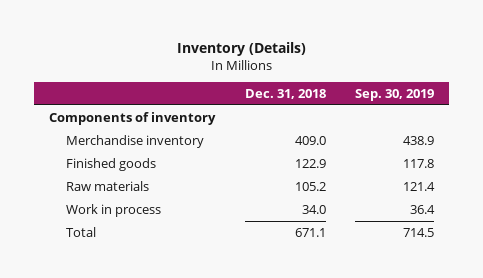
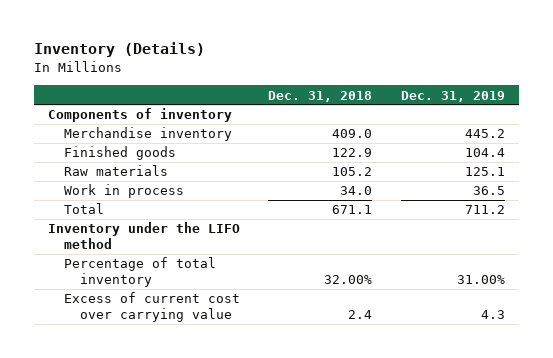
- | Dec. 31, 2018 | Sep. 30, 2019
+ | Dec. 31, 2018 | Dec. 31, 2019
+ Inventory under the LIFO method
+ Percentage of total inventory | 32.00% | 31.00%
+ Excess of current cost over carrying value | 2.4 | 4.3

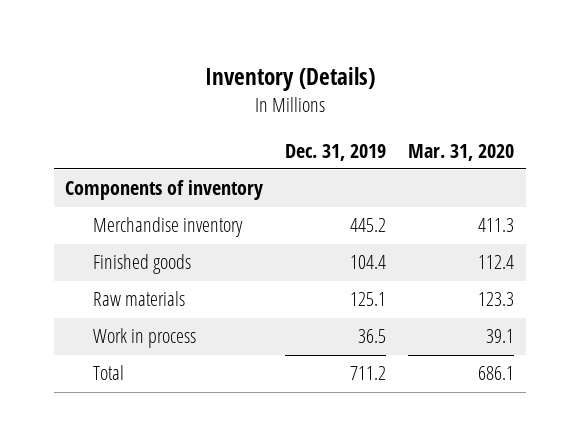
- | Dec. 31, 2018 | Dec. 31, 2019
+ | Dec. 31, 2019 | Mar. 31, 2020
- Inventory under the LIFO method
- Percentage of total inventory | 32.00% | 31.00%
- Excess of current cost over carrying value | 2.4 | 4.3

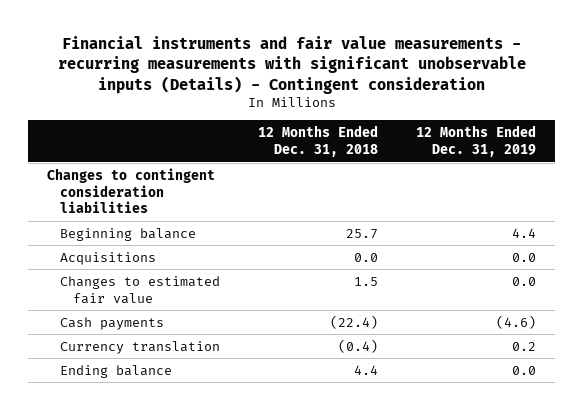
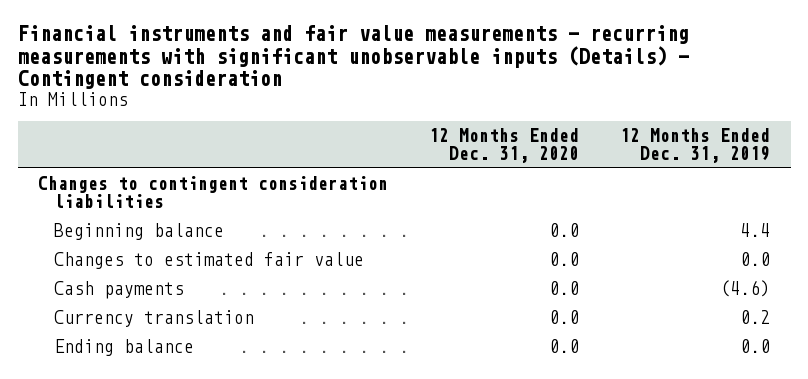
- | 12 Months Ended Dec. 31, 2018 | 12 Months Ended Dec. 31, 2019
+ | 12 Months Ended Dec. 31, 2020 | 12 Months Ended Dec. 31, 2019
- Acquisitions | 0.0 | 0.0

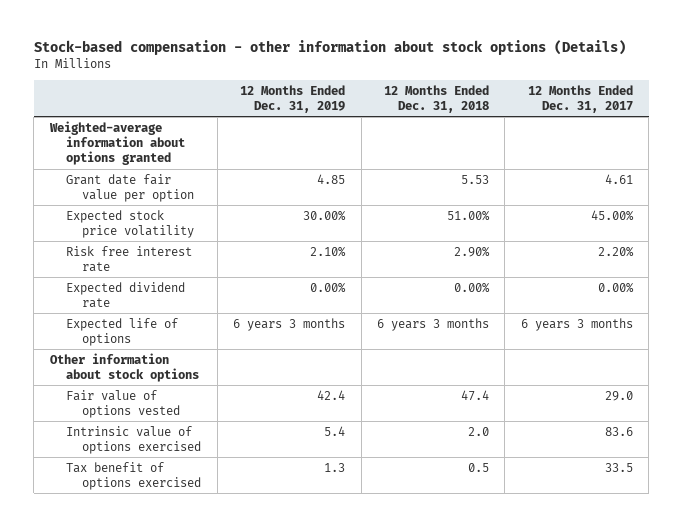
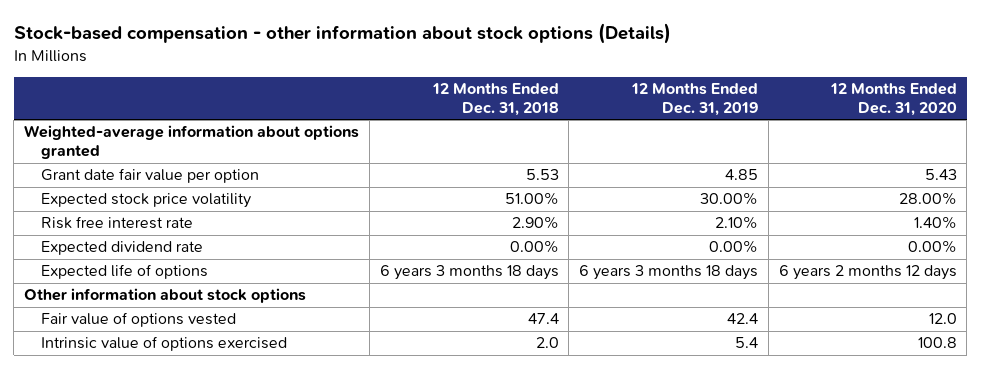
- | 12 Months Ended Dec. 31, 2019 | 12 Months Ended Dec. 31, 2018 | 12 Months Ended Dec. 31, 2017
+ | 12 Months Ended Dec. 31, 2018 | 12 Months Ended Dec. 31, 2019 | 12 Months Ended Dec. 31, 2020
- Expected life of options | 6 years 3 months | 6 years 3 months | 6 years 3 months
+ Expected life of options | 6 years 3 months 18 days | 6 years 3 months 18 days | 6 years 2 months 12 days
- Tax benefit of options exercised | 1.3 | 0.5 | 33.5

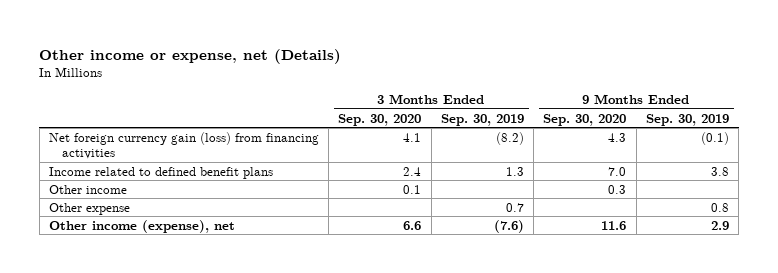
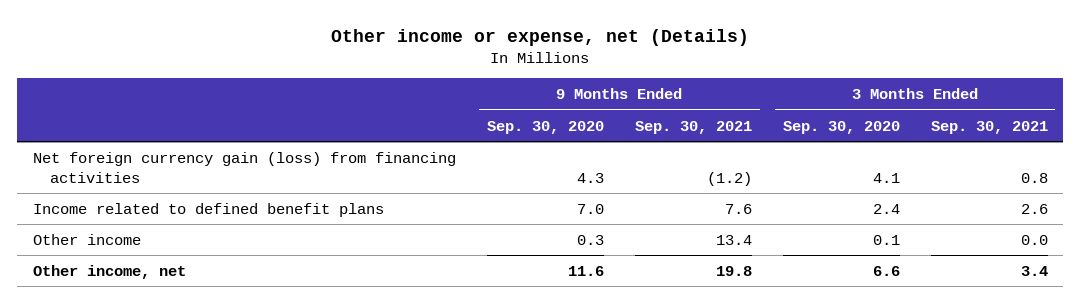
- | 3 Months Ended Sep. 30, 2020 | 3 Months Ended Sep. 30, 2019 | 9 Months Ended Sep. 30, 2020 | 9 Months Ended Sep. 30, 2019
+ | 9 Months Ended Sep. 30, 2020 | 9 Months Ended Sep. 30, 2021 | 3 Months Ended Sep. 30, 2020 | 3 Months Ended Sep. 30, 2021
- Other expense | | 0.7 | | 0.8
- Other income (expense), net | 6.6 | (7.6) | 11.6 | 2.9
+ Other income, net | 11.6 | 19.8 | 6.6 | 3.4

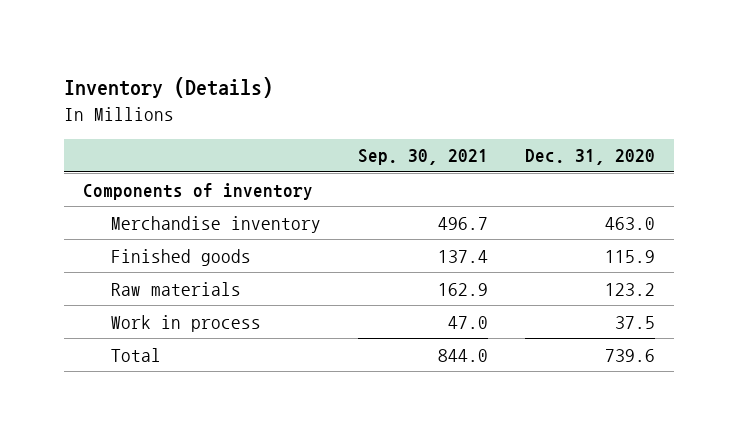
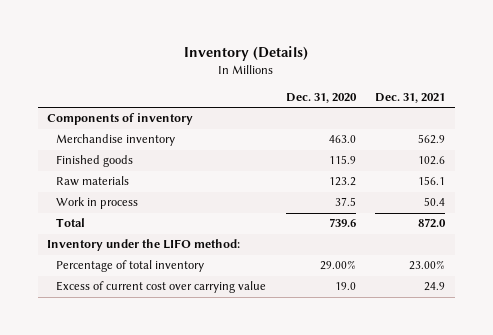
- | Sep. 30, 2021 | Dec. 31, 2020
+ | Dec. 31, 2020 | Dec. 31, 2021
+ Inventory under the LIFO method:
+ Percentage of total inventory | 29.00% | 23.00%
+ Excess of current cost over carrying value | 19.0 | 24.9

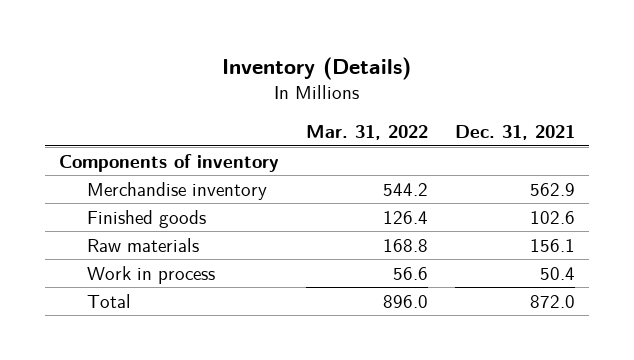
- | Dec. 31, 2020 | Dec. 31, 2021
+ | Mar. 31, 2022 | Dec. 31, 2021
- Inventory under the LIFO method:
- Percentage of total inventory | 29.00% | 23.00%
- Excess of current cost over carrying value | 19.0 | 24.9

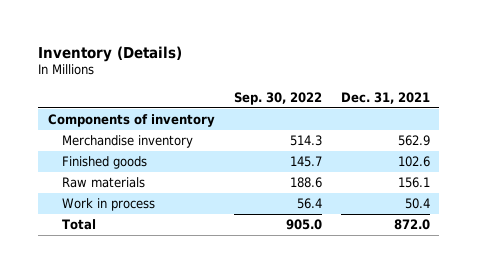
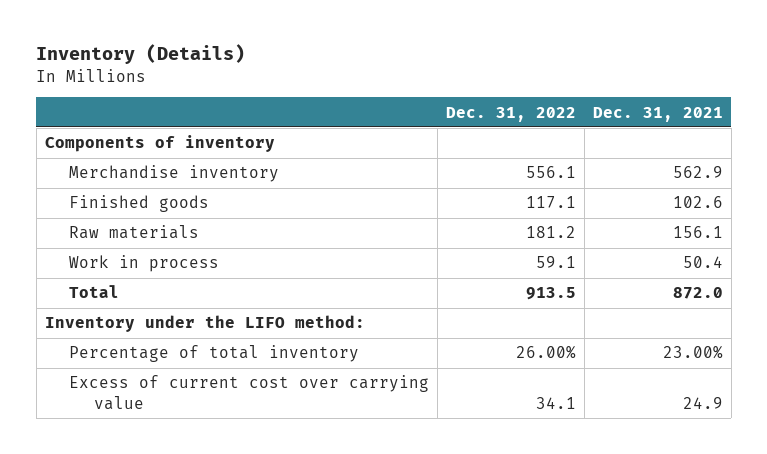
- | Sep. 30, 2022 | Dec. 31, 2021
+ | Dec. 31, 2022 | Dec. 31, 2021
+ Inventory under the LIFO method:
+ Percentage of total inventory | 26.00% | 23.00%
+ Excess of current cost over carrying value | 34.1 | 24.9

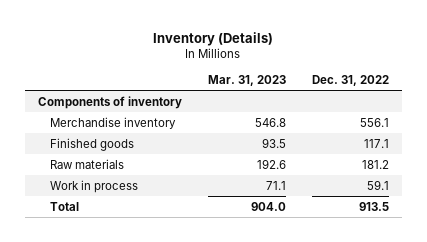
- | Dec. 31, 2022 | Dec. 31, 2021
+ | Mar. 31, 2023 | Dec. 31, 2022
- Inventory under the LIFO method:
- Percentage of total inventory | 26.00% | 23.00%
- Excess of current cost over carrying value | 34.1 | 24.9

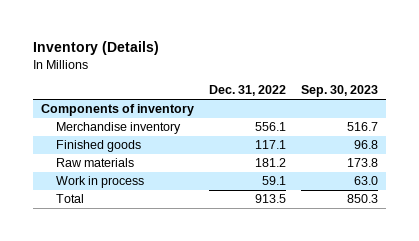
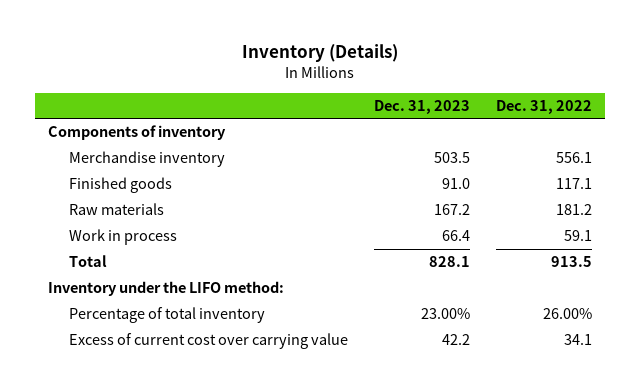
- | Dec. 31, 2022 | Sep. 30, 2023
+ | Dec. 31, 2023 | Dec. 31, 2022
+ Inventory under the LIFO method:
+ Percentage of total inventory | 23.00% | 26.00%
+ Excess of current cost over carrying value | 42.2 | 34.1

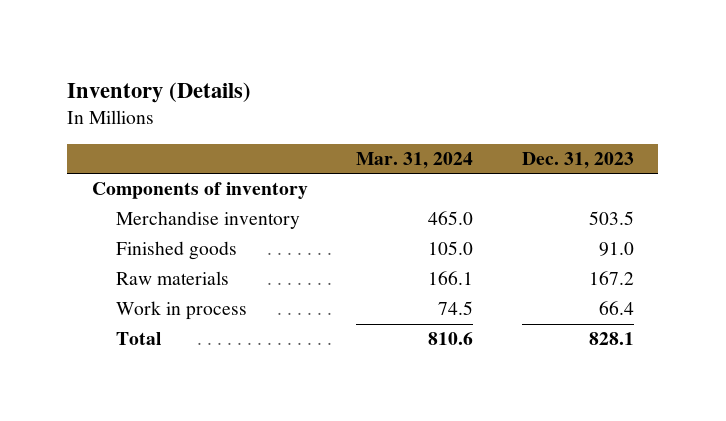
- | Dec. 31, 2023 | Dec. 31, 2022
+ | Mar. 31, 2024 | Dec. 31, 2023
- Inventory under the LIFO method:
- Percentage of total inventory | 23.00% | 26.00%
- Excess of current cost over carrying value | 42.2 | 34.1

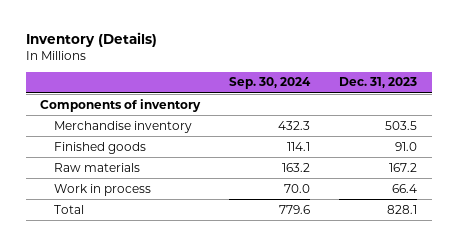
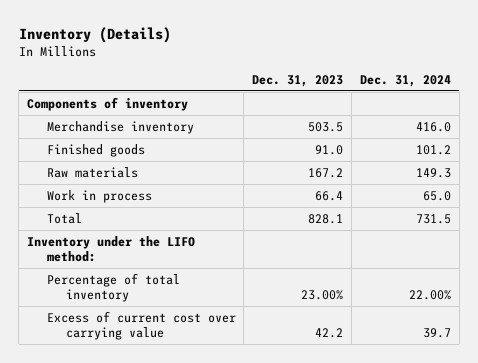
- | Sep. 30, 2024 | Dec. 31, 2023
+ | Dec. 31, 2023 | Dec. 31, 2024
+ Inventory under the LIFO method:
+ Percentage of total inventory | 23.00% | 22.00%
+ Excess of current cost over carrying value | 42.2 | 39.7

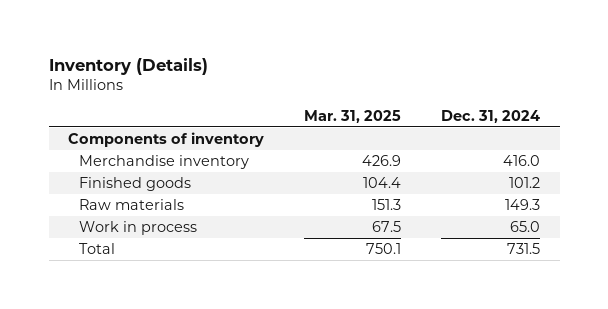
- | Dec. 31, 2023 | Dec. 31, 2024
+ | Mar. 31, 2025 | Dec. 31, 2024
- Inventory under the LIFO method:
- Percentage of total inventory | 23.00% | 22.00%
- Excess of current cost over carrying value | 42.2 | 39.7

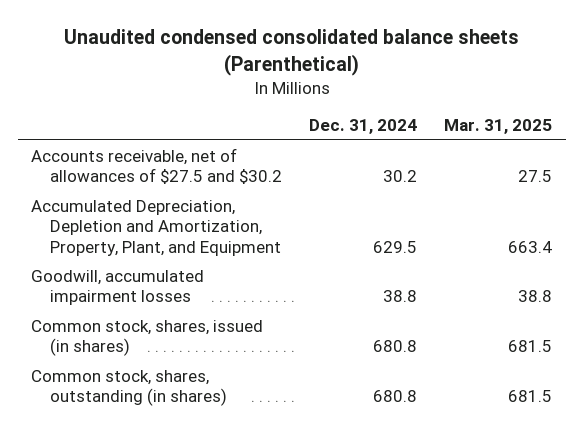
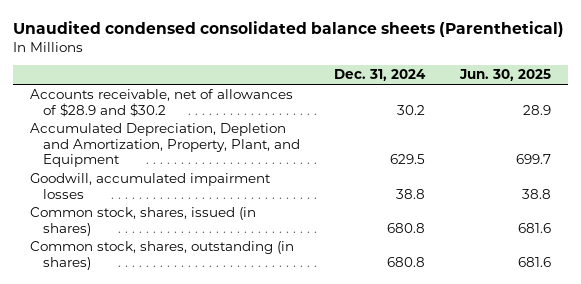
- | Dec. 31, 2024 | Mar. 31, 2025
+ | Dec. 31, 2024 | Jun. 30, 2025
- Accounts receivable, net of allowances of $27.5 and $30.2 | 30.2 | 27.5
+ Accounts receivable, net of allowances of $28.9 and $30.2 | 30.2 | 28.9

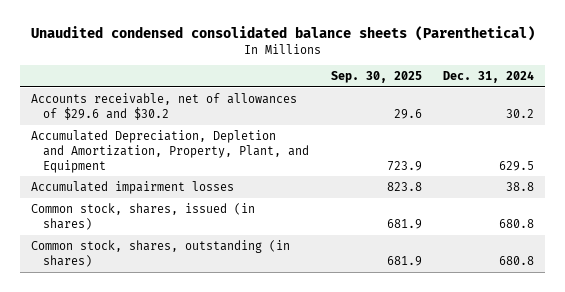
- | Dec. 31, 2024 | Jun. 30, 2025
+ | Sep. 30, 2025 | Dec. 31, 2024
- Accounts receivable, net of allowances of $28.9 and $30.2 | 30.2 | 28.9
+ Accounts receivable, net of allowances of $29.6 and $30.2 | 29.6 | 30.2
- Goodwill, accumulated impairment losses | 38.8 | 38.8
+ Accumulated impairment losses | 823.8 | 38.8

